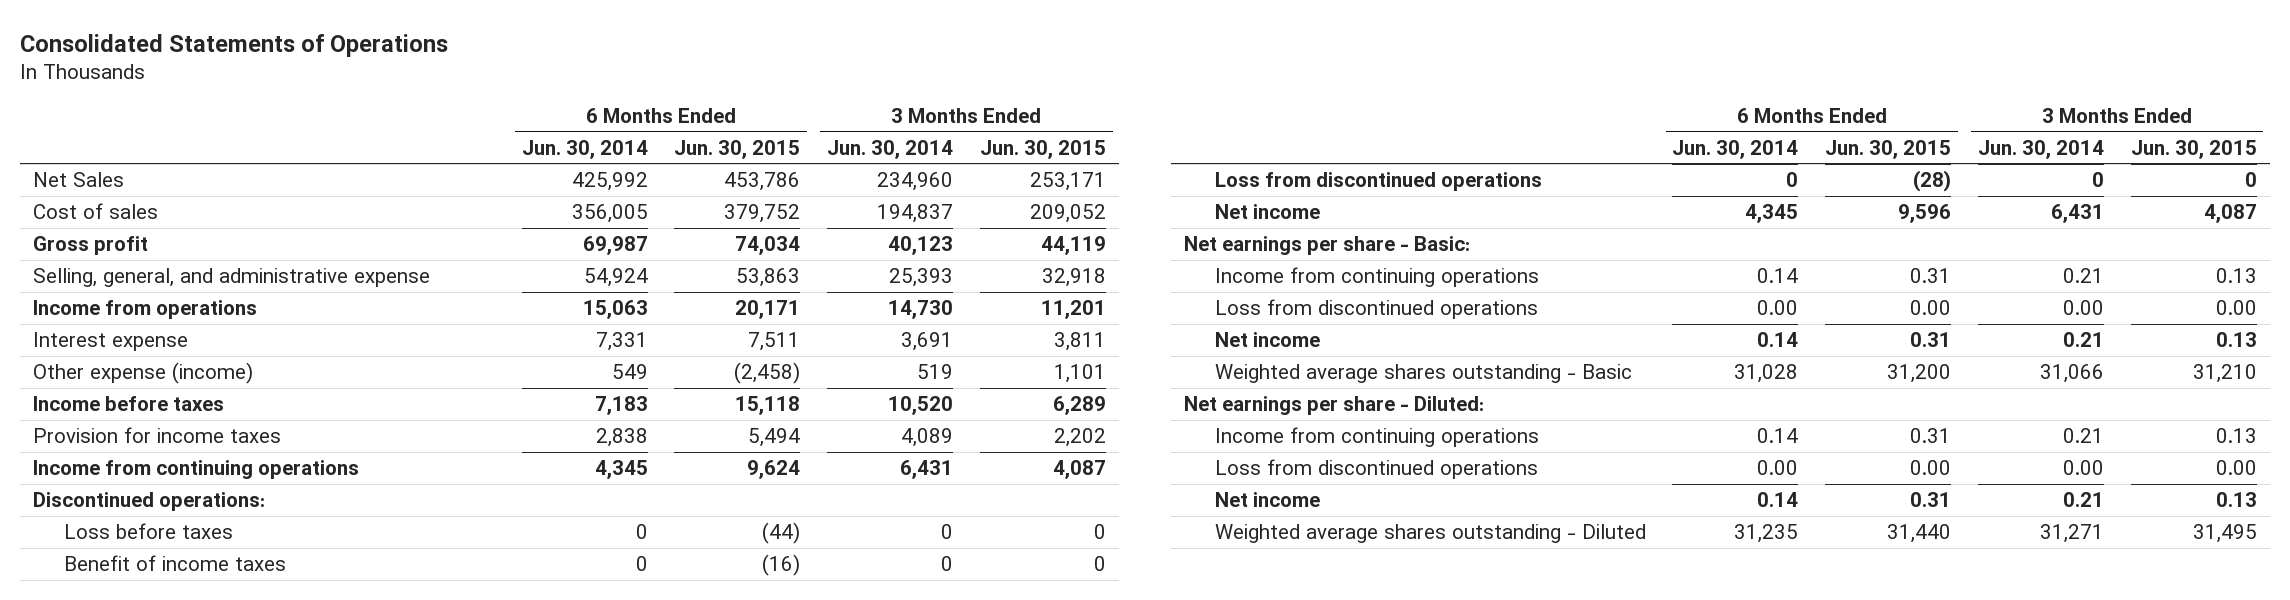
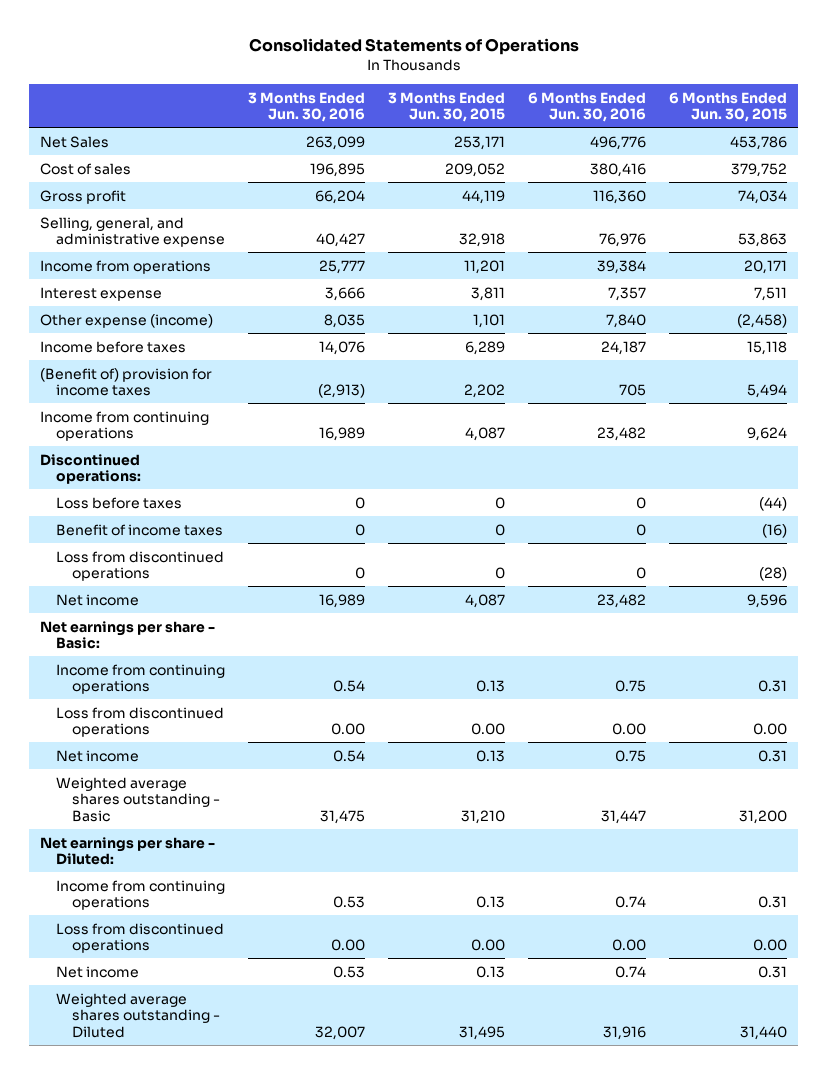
- | 6 Months Ended Jun. 30, 2014 | 6 Months Ended Jun. 30, 2015 | 3 Months Ended Jun. 30, 2014 | 3 Months Ended Jun. 30, 2015
+ | 3 Months Ended Jun. 30, 2016 | 3 Months Ended Jun. 30, 2015 | 6 Months Ended Jun. 30, 2016 | 6 Months Ended Jun. 30, 2015
- Provision for income taxes | 2,838 | 5,494 | 4,089 | 2,202
+ (Benefit of) provision for income taxes | (2,913) | 2,202 | 705 | 5,494

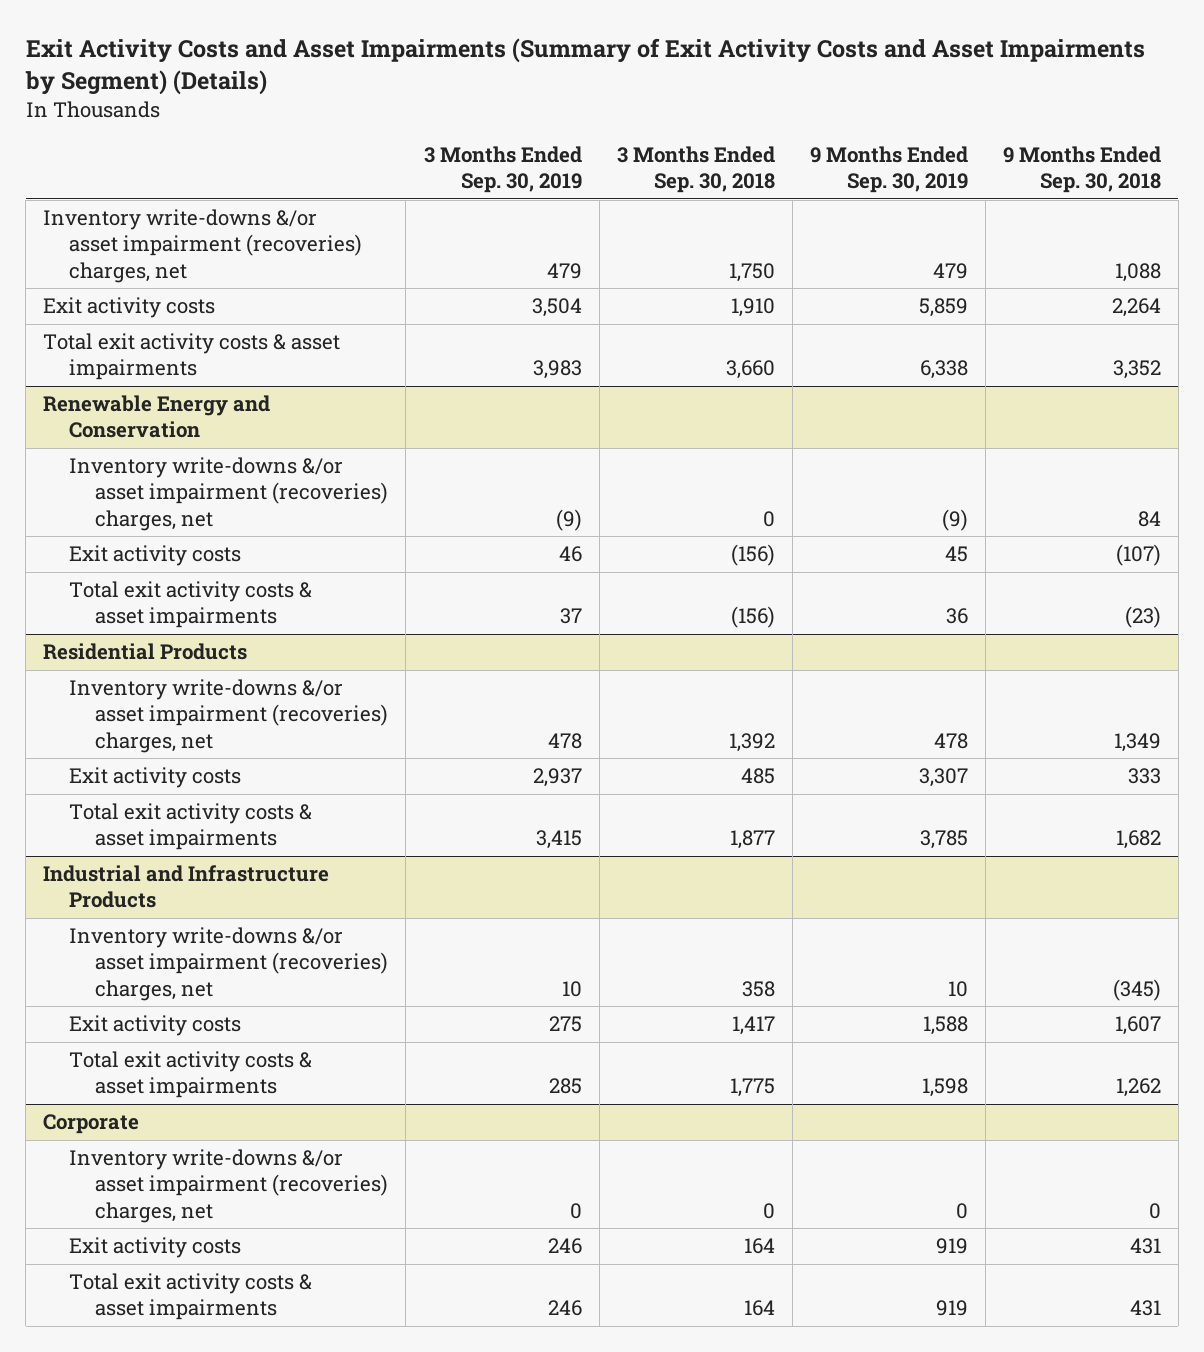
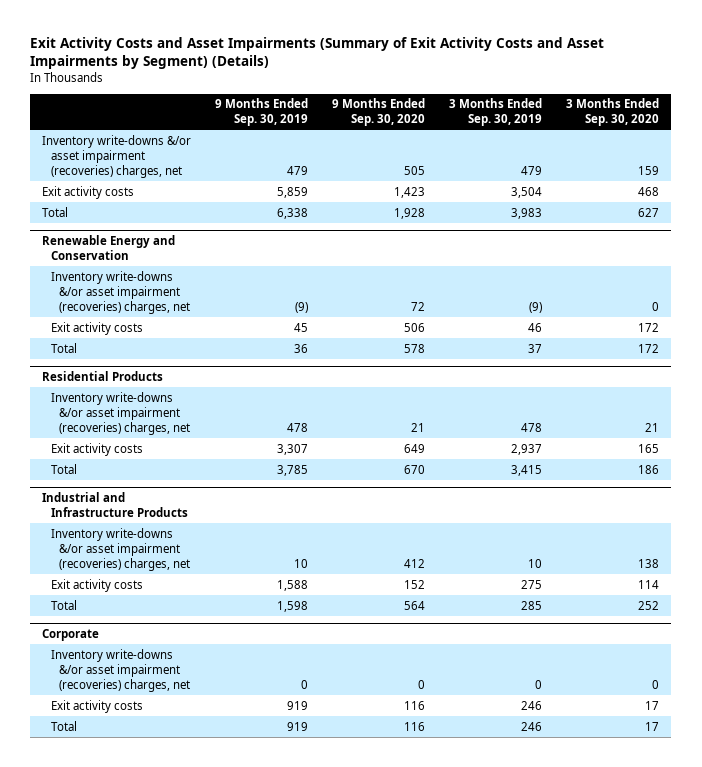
- | 3 Months Ended Sep. 30, 2019 | 3 Months Ended Sep. 30, 2018 | 9 Months Ended Sep. 30, 2019 | 9 Months Ended Sep. 30, 2018
+ | 9 Months Ended Sep. 30, 2019 | 9 Months Ended Sep. 30, 2020 | 3 Months Ended Sep. 30, 2019 | 3 Months Ended Sep. 30, 2020
- Total exit activity costs & asset impairments | 3,983 | 3,660 | 6,338 | 3,352
+ Total | 6,338 | 1,928 | 3,983 | 627
@ Renewable Energy and Conservation
- Total exit activity costs & asset impairments | 37 | (156) | 36 | (23)
+ Total | 36 | 578 | 37 | 172
@ Residential Products
- Total exit activity costs & asset impairments | 3,415 | 1,877 | 3,785 | 1,682
+ Total | 3,785 | 670 | 3,415 | 186
@ Industrial and Infrastructure Products
- Total exit activity costs & asset impairments | 285 | 1,775 | 1,598 | 1,262
+ Total | 1,598 | 564 | 285 | 252
@ Corporate
- Total exit activity costs & asset impairments | 246 | 164 | 919 | 431
+ Total | 919 | 116 | 246 | 17

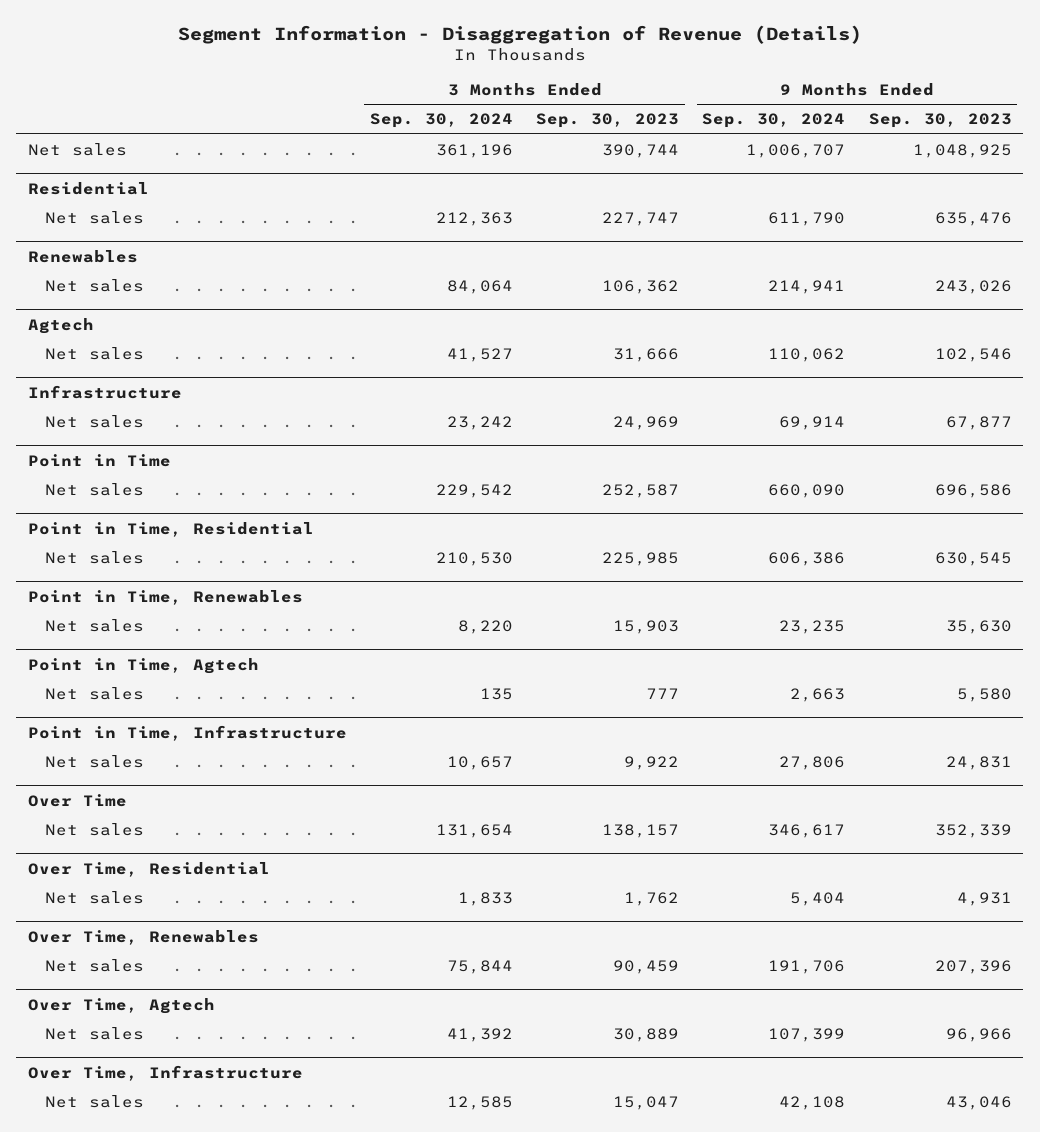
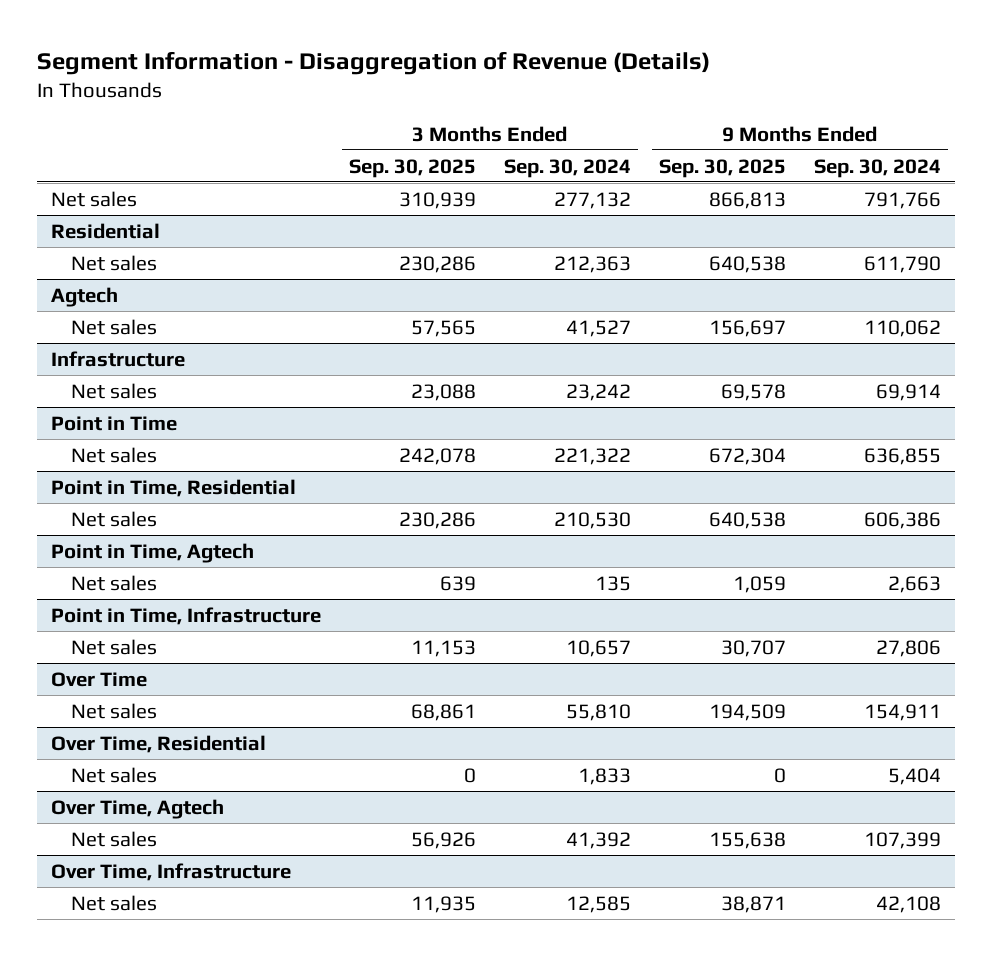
- | 3 Months Ended Sep. 30, 2024 | 3 Months Ended Sep. 30, 2023 | 9 Months Ended Sep. 30, 2024 | 9 Months Ended Sep. 30, 2023
+ | 3 Months Ended Sep. 30, 2025 | 3 Months Ended Sep. 30, 2024 | 9 Months Ended Sep. 30, 2025 | 9 Months Ended Sep. 30, 2024
- Net sales | 361,196 | 390,744 | 1,006,707 | 1,048,925
+ Net sales | 310,939 | 277,132 | 866,813 | 791,766
- Renewables
- Net sales | 84,064 | 106,362 | 214,941 | 243,026
@ Point in Time
- Net sales | 229,542 | 252,587 | 660,090 | 696,586
+ Net sales | 242,078 | 221,322 | 672,304 | 636,855
- Point in Time, Renewables
- Net sales | 8,220 | 15,903 | 23,235 | 35,630
@ Over Time
- Net sales | 131,654 | 138,157 | 346,617 | 352,339
+ Net sales | 68,861 | 55,810 | 194,509 | 154,911
- Over Time, Renewables
- Net sales | 75,844 | 90,459 | 191,706 | 207,396

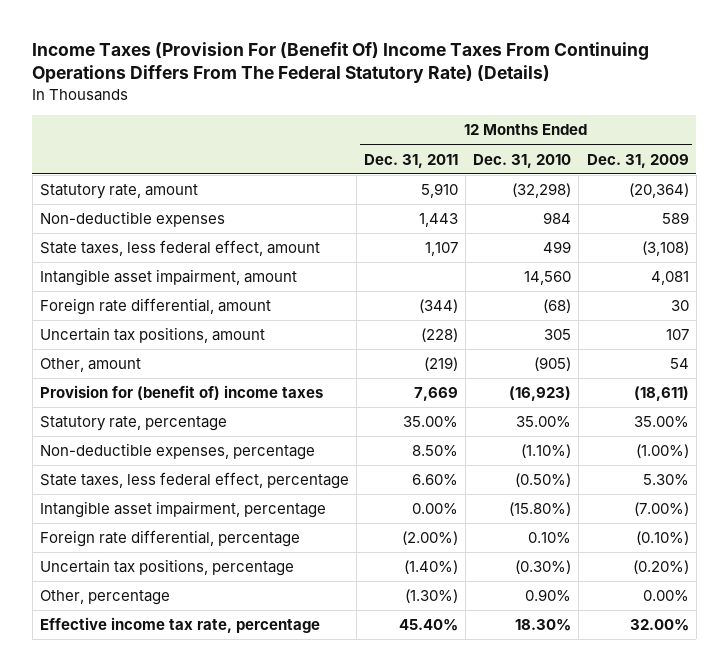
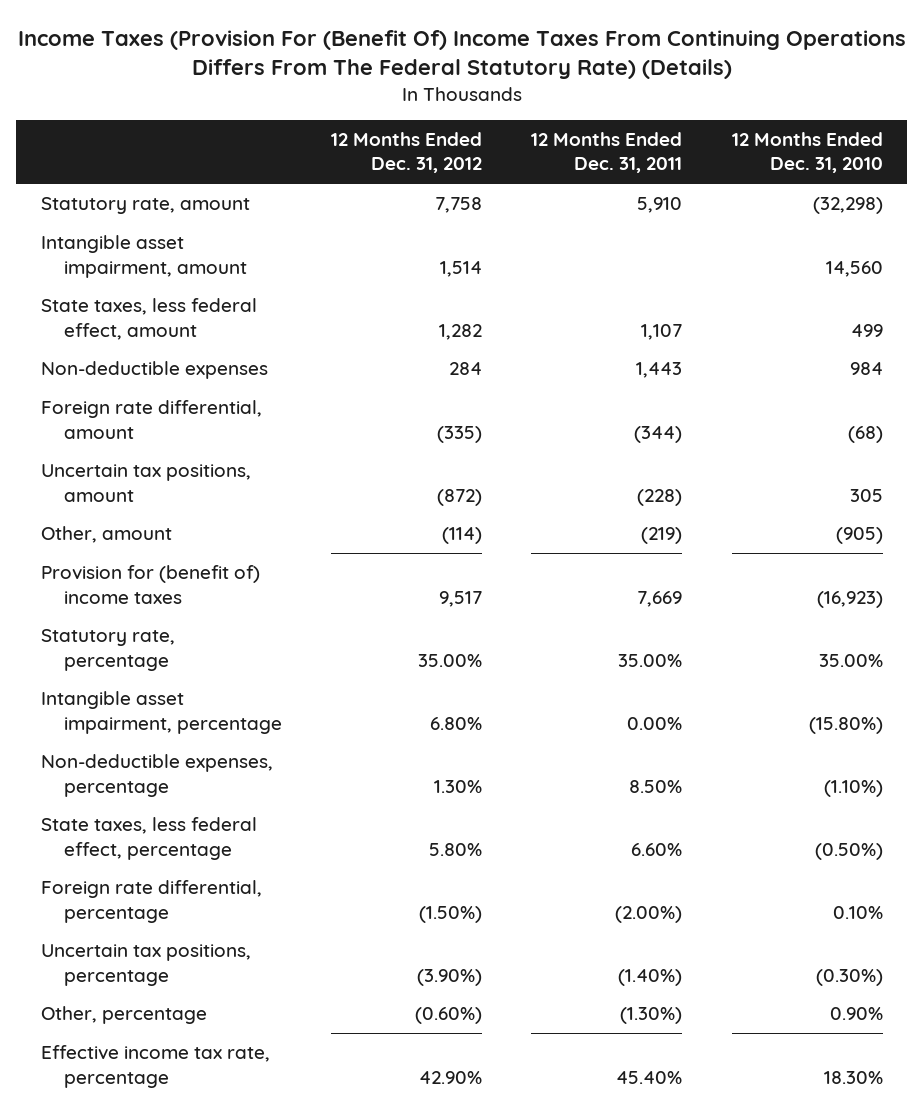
- | 12 Months Ended Dec. 31, 2011 | 12 Months Ended Dec. 31, 2010 | 12 Months Ended Dec. 31, 2009
+ | 12 Months Ended Dec. 31, 2012 | 12 Months Ended Dec. 31, 2011 | 12 Months Ended Dec. 31, 2010
moved down: State taxes, less federal effect, amount | 1,282 | 1,107 | 499
moved down: Non-deductible expenses | 284 | 1,443 | 984
moved up: Intangible asset impairment, percentage | 6.80% | 0.00% | (15.80%)

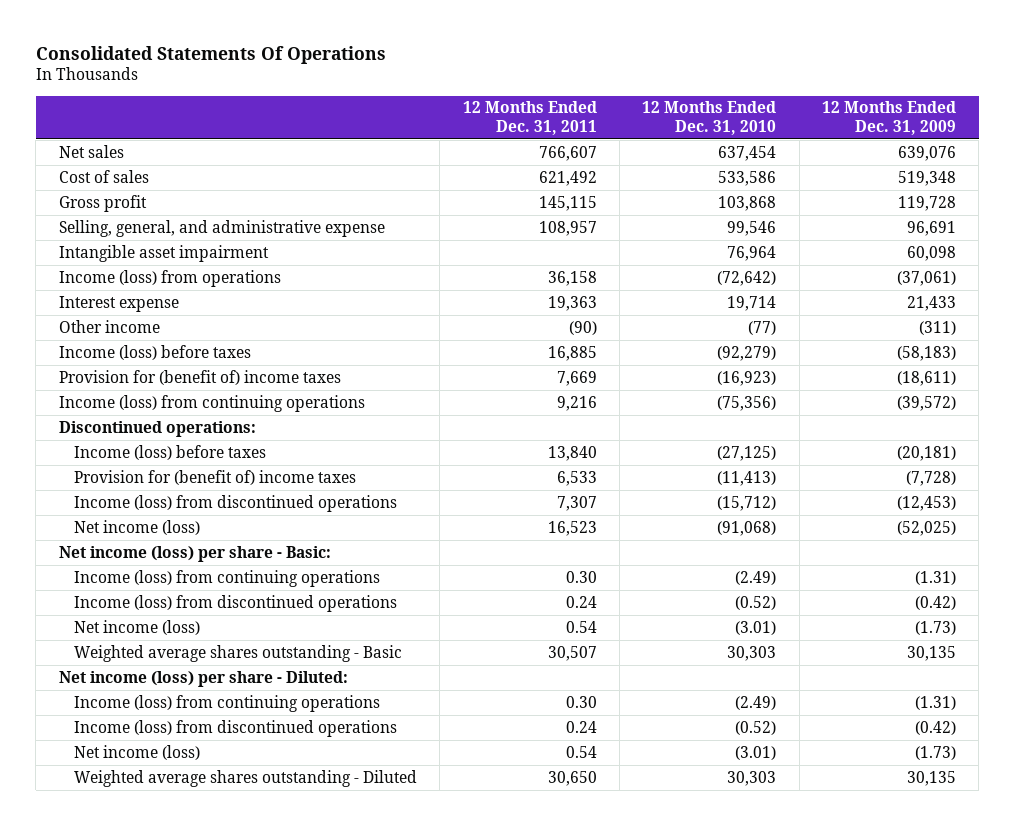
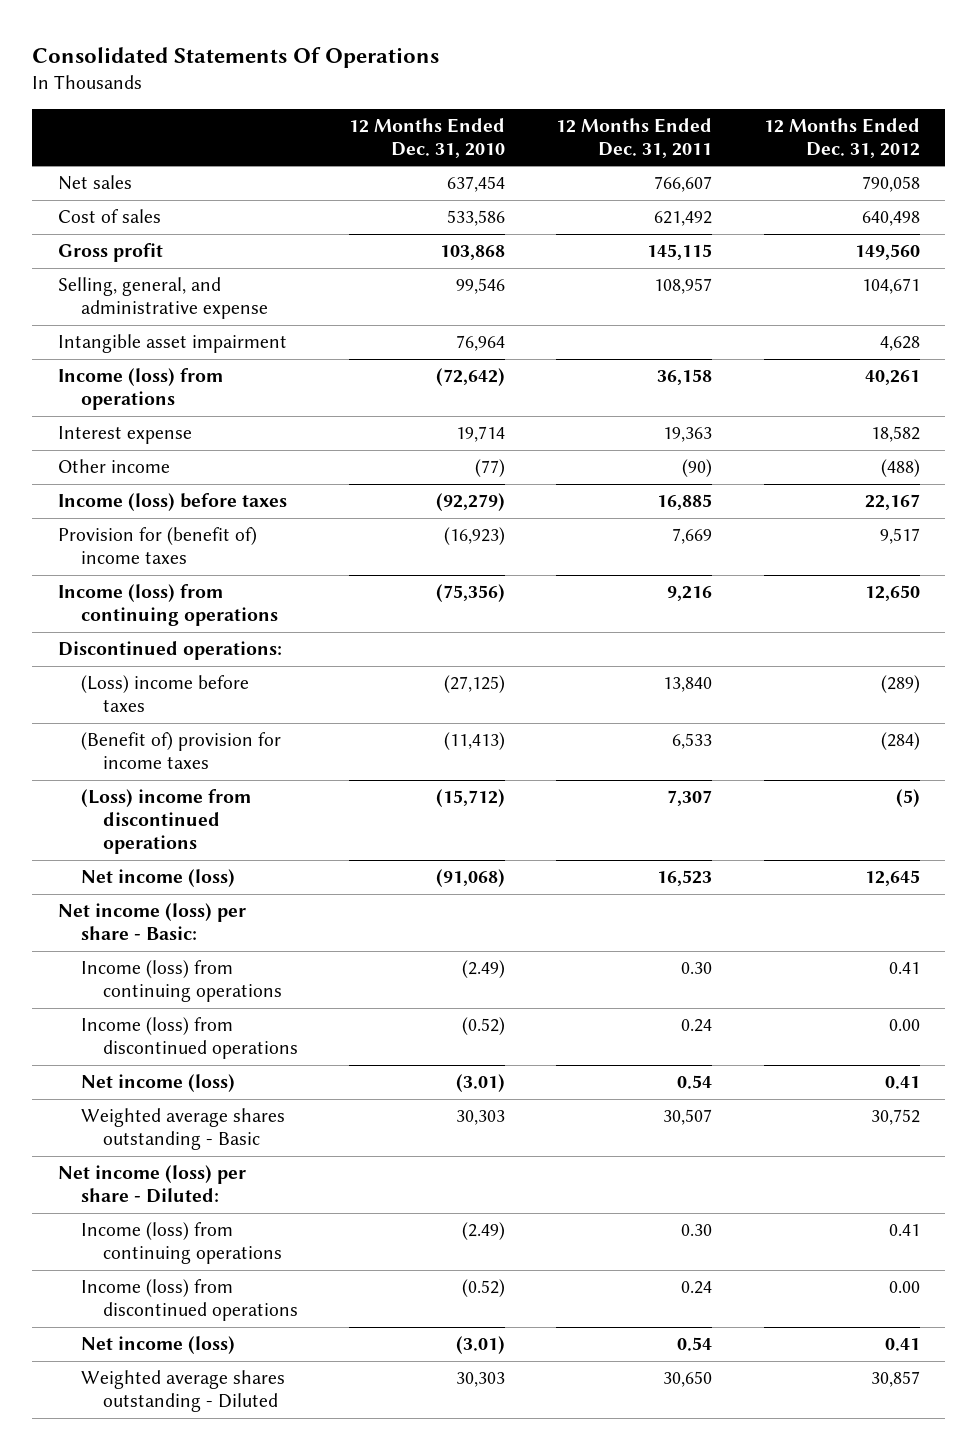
- | 12 Months Ended Dec. 31, 2011 | 12 Months Ended Dec. 31, 2010 | 12 Months Ended Dec. 31, 2009
+ | 12 Months Ended Dec. 31, 2010 | 12 Months Ended Dec. 31, 2011 | 12 Months Ended Dec. 31, 2012
- Income (loss) before taxes | 13,840 | (27,125) | (20,181)
- Provision for (benefit of) income taxes | 6,533 | (11,413) | (7,728)
- Income (loss) from discontinued operations | 7,307 | (15,712) | (12,453)
+ (Loss) income before taxes | (27,125) | 13,840 | (289)
+ (Benefit of) provision for income taxes | (11,413) | 6,533 | (284)
+ (Loss) income from discontinued operations | (15,712) | 7,307 | (5)

